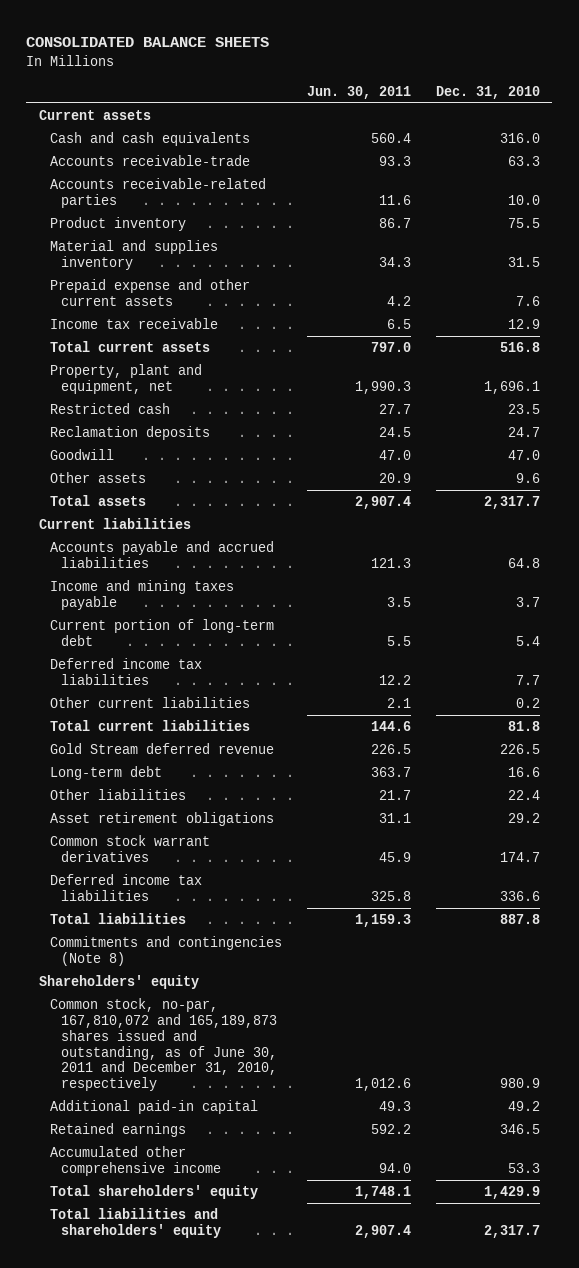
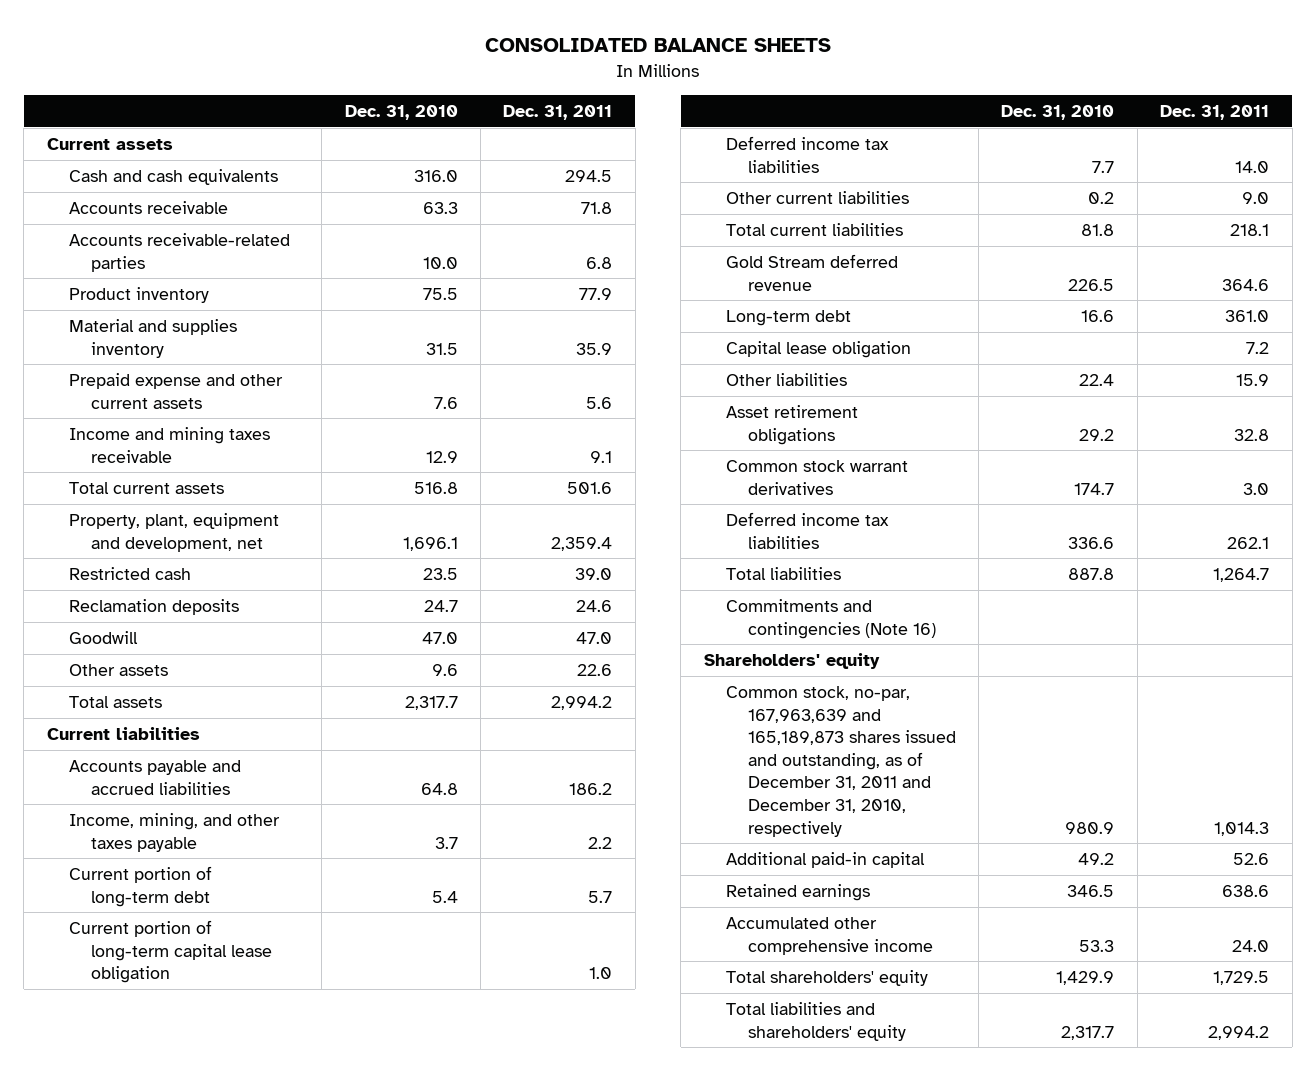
- | Jun. 30, 2011 | Dec. 31, 2010
+ | Dec. 31, 2010 | Dec. 31, 2011
- Accounts receivable-trade | 93.3 | 63.3
+ Accounts receivable | 63.3 | 71.8
- Income tax receivable | 6.5 | 12.9
+ Income and mining taxes receivable | 12.9 | 9.1
- Property, plant and equipment, net | 1,990.3 | 1,696.1
+ Property, plant, equipment and development, net | 1,696.1 | 2,359.4
- Income and mining taxes payable | 3.5 | 3.7
+ Income, mining, and other taxes payable | 3.7 | 2.2
+ Current portion of long-term capital lease obligation | | 1.0
+ Capital lease obligation | | 7.2
- Commitments and contingencies (Note 8)
+ Commitments and contingencies (Note 16)
- Common stock, no-par, 167,810,072 and 165,189,873 shares issued and outstanding, as of June 30, 2011 and December 31, 2010, respectively | 1,012.6 | 980.9
+ Common stock, no-par, 167,963,639 and 165,189,873 shares issued and outstanding, as of December 31, 2011 and December 31, 2010, respectively | 980.9 | 1,014.3

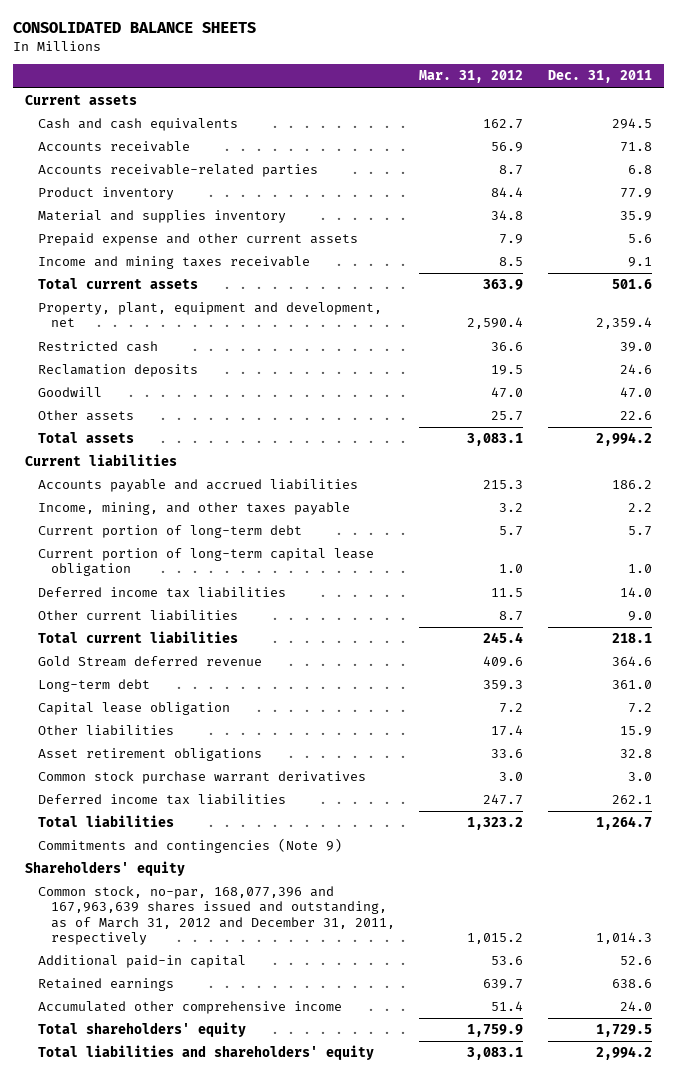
- | Dec. 31, 2010 | Dec. 31, 2011
+ | Mar. 31, 2012 | Dec. 31, 2011
- Common stock warrant derivatives | 174.7 | 3.0
+ Common stock purchase warrant derivatives | 3.0 | 3.0
- Commitments and contingencies (Note 16)
+ Commitments and contingencies (Note 9)
- Common stock, no-par, 167,963,639 and 165,189,873 shares issued and outstanding, as of December 31, 2011 and December 31, 2010, respectively | 980.9 | 1,014.3
+ Common stock, no-par, 168,077,396 and 167,963,639 shares issued and outstanding, as of March 31, 2012 and December 31, 2011, respectively | 1,015.2 | 1,014.3

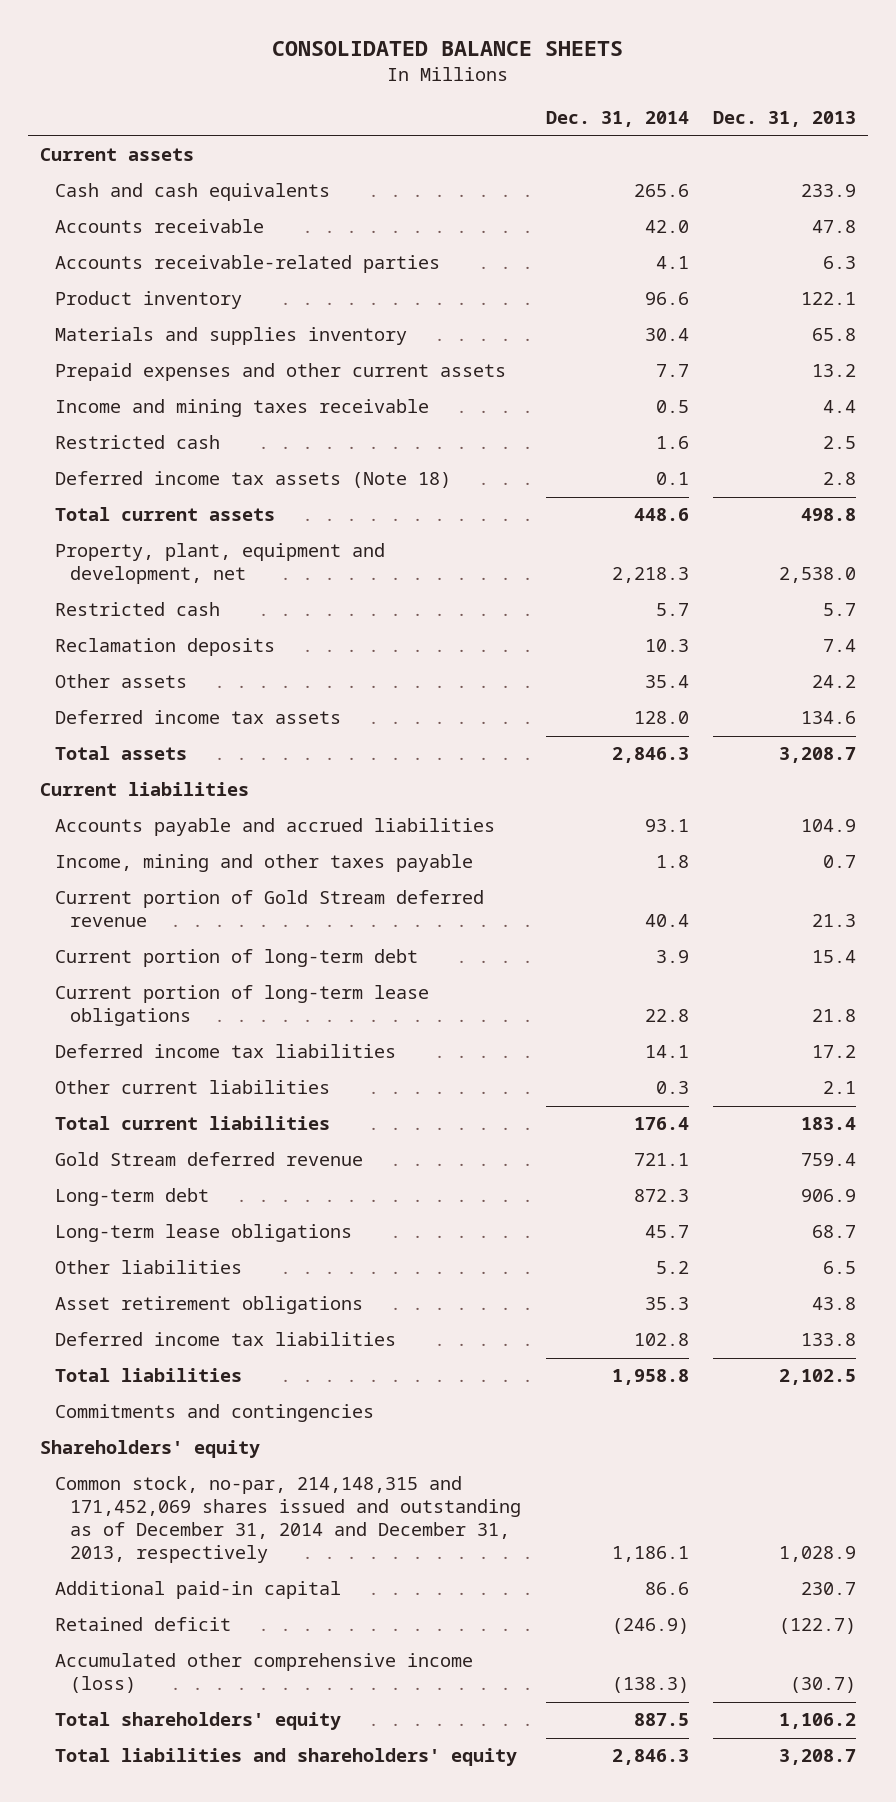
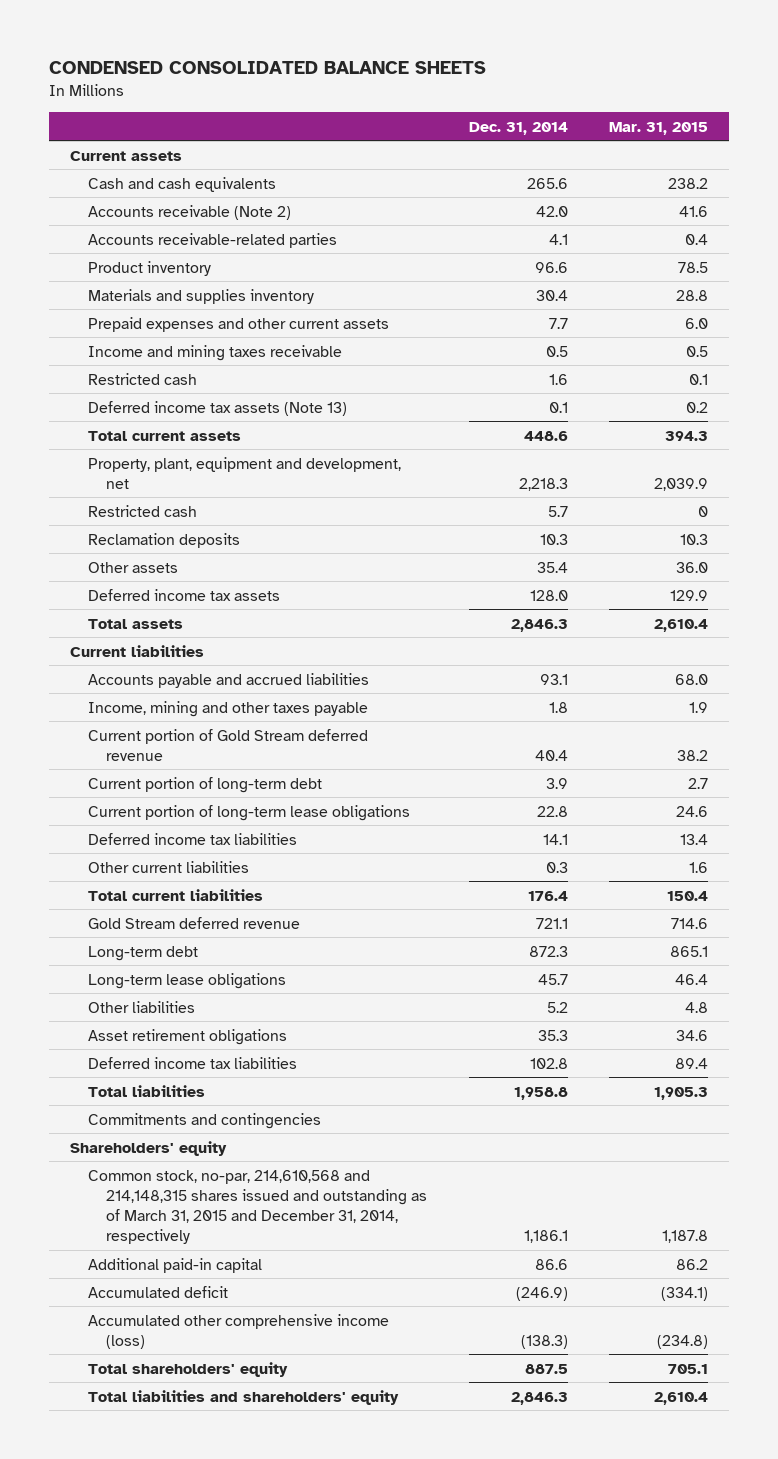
- CONSOLIDATED BALANCE SHEETS
+ CONDENSED CONSOLIDATED BALANCE SHEETS
- | Dec. 31, 2014 | Dec. 31, 2013
+ | Dec. 31, 2014 | Mar. 31, 2015
- Accounts receivable | 42.0 | 47.8
+ Accounts receivable (Note 2) | 42.0 | 41.6
- Deferred income tax assets (Note 18) | 0.1 | 2.8
+ Deferred income tax assets (Note 13) | 0.1 | 0.2
- Common stock, no-par, 214,148,315 and 171,452,069 shares issued and outstanding as of December 31, 2014 and December 31, 2013, respectively | 1,186.1 | 1,028.9
+ Common stock, no-par, 214,610,568 and 214,148,315 shares issued and outstanding as of March 31, 2015 and December 31, 2014, respectively | 1,186.1 | 1,187.8
- Retained deficit | (246.9) | (122.7)
+ Accumulated deficit | (246.9) | (334.1)

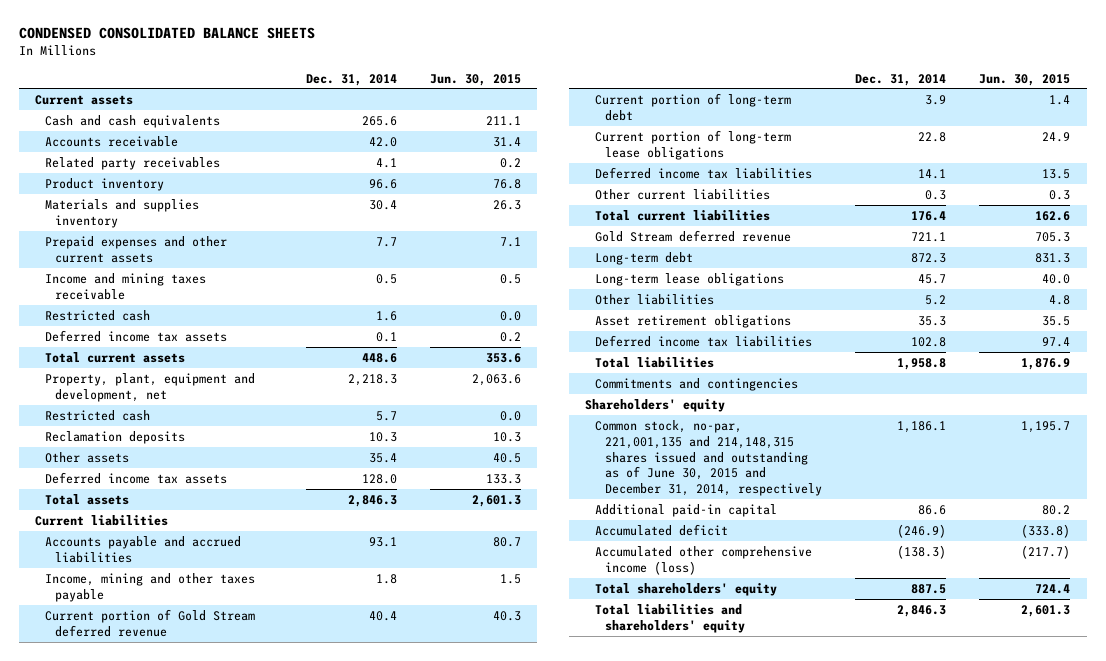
- | Dec. 31, 2014 | Mar. 31, 2015
+ | Dec. 31, 2014 | Jun. 30, 2015
- Accounts receivable (Note 2) | 42.0 | 41.6
- Accounts receivable-related parties | 4.1 | 0.4
+ Accounts receivable | 42.0 | 31.4
+ Related party receivables | 4.1 | 0.2
- Deferred income tax assets (Note 13) | 0.1 | 0.2
+ Deferred income tax assets | 0.1 | 0.2
- Common stock, no-par, 214,610,568 and 214,148,315 shares issued and outstanding as of March 31, 2015 and December 31, 2014, respectively | 1,186.1 | 1,187.8
+ Common stock, no-par, 221,001,135 and 214,148,315 shares issued and outstanding as of June 30, 2015 and December 31, 2014, respectively | 1,186.1 | 1,195.7

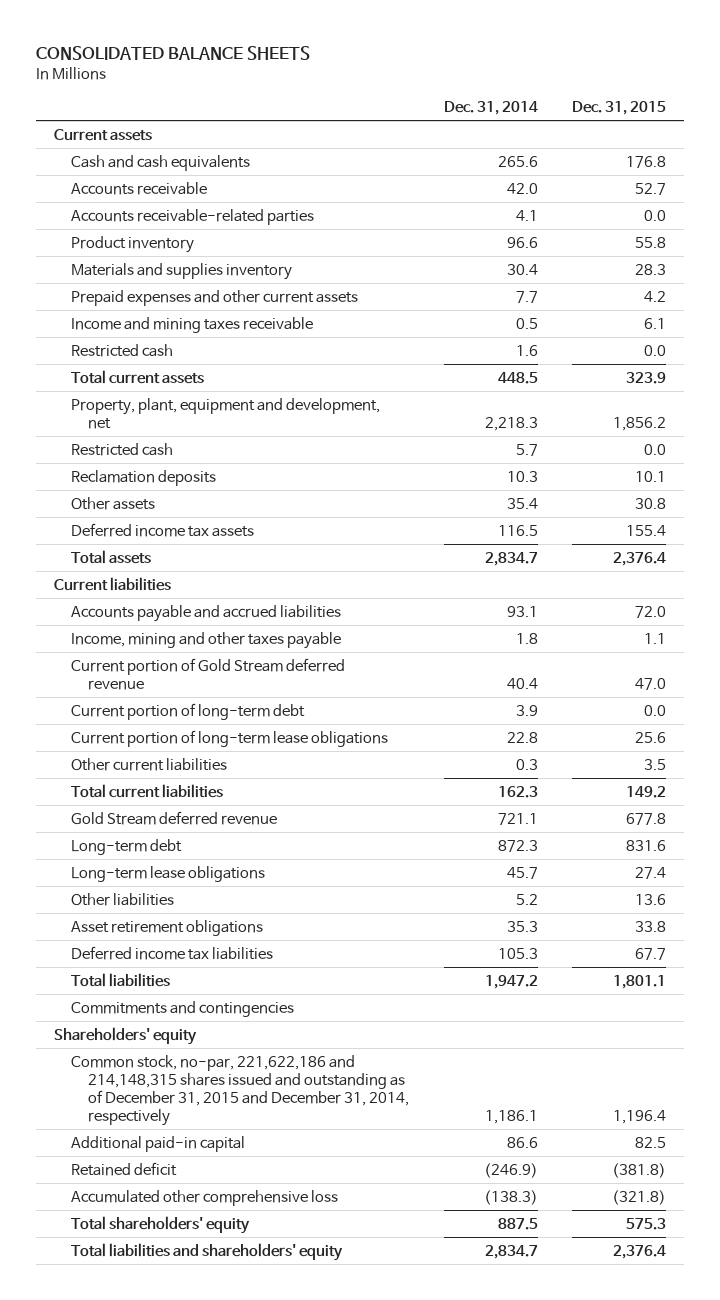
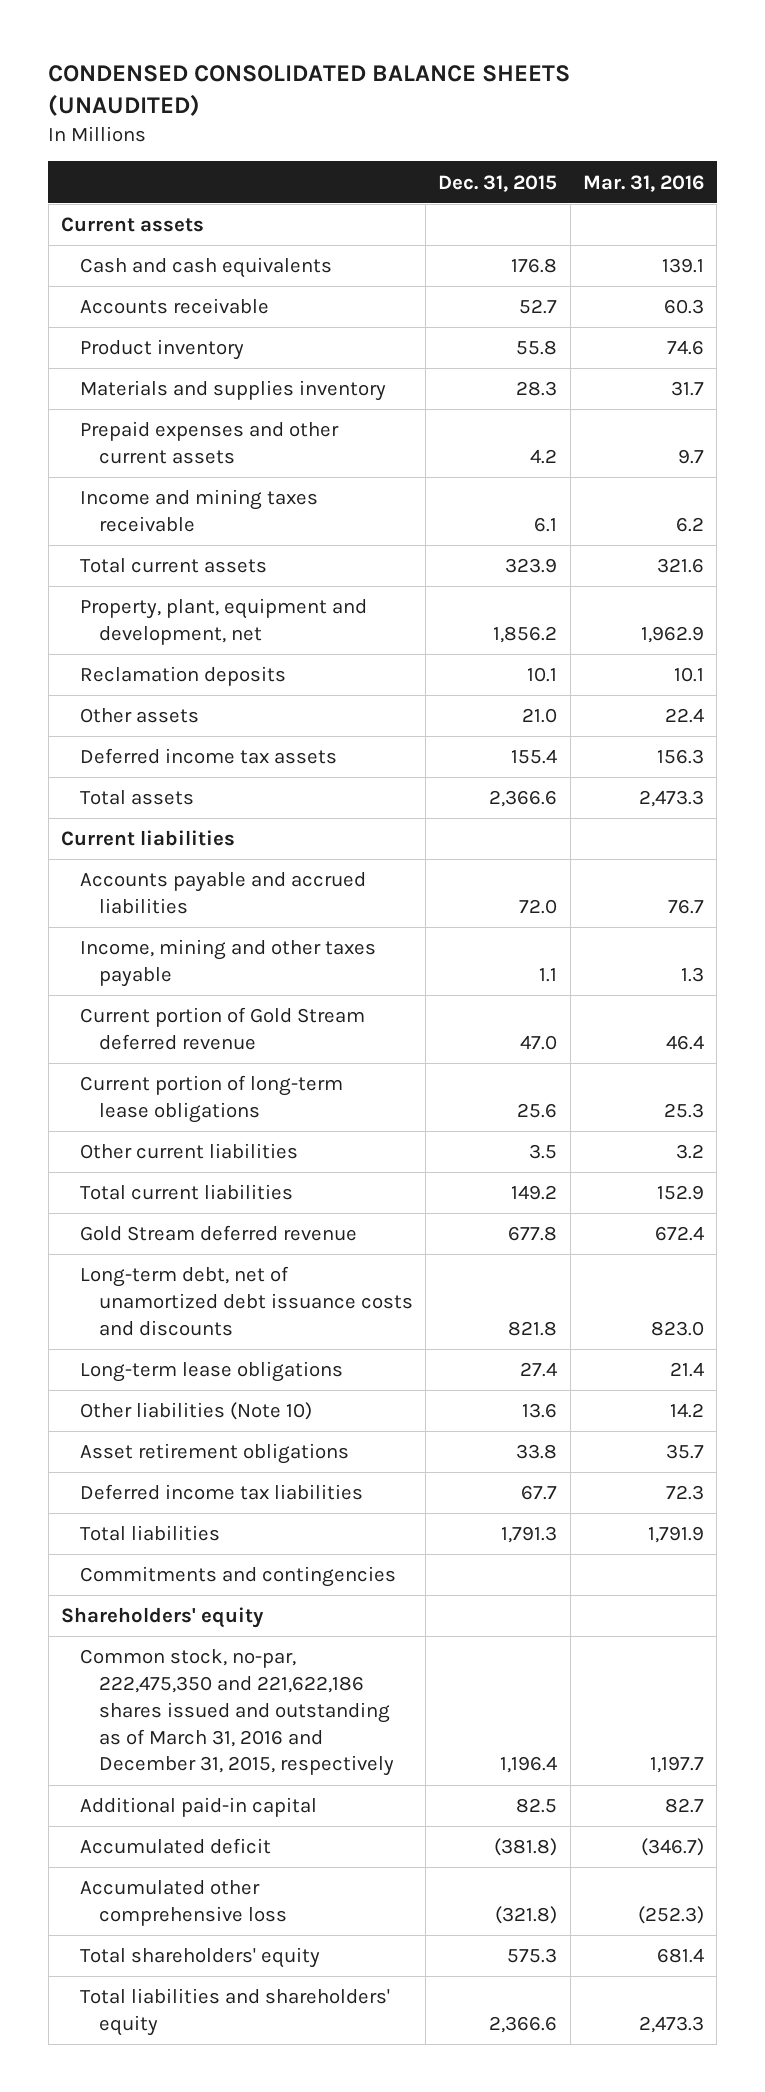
- CONSOLIDATED BALANCE SHEETS
+ CONDENSED CONSOLIDATED BALANCE SHEETS (UNAUDITED)
- | Dec. 31, 2014 | Dec. 31, 2015
+ | Dec. 31, 2015 | Mar. 31, 2016
- Accounts receivable-related parties | 4.1 | 0.0
- Restricted cash | 1.6 | 0.0
- Restricted cash | 5.7 | 0.0
- Other assets | 35.4 | 30.8
+ Other assets | 21.0 | 22.4
- Total assets | 2,834.7 | 2,376.4
+ Total assets | 2,366.6 | 2,473.3
- Current portion of long-term debt | 3.9 | 0.0
- Long-term debt | 872.3 | 831.6
+ Long-term debt, net of unamortized debt issuance costs and discounts | 821.8 | 823.0
- Other liabilities | 5.2 | 13.6
+ Other liabilities (Note 10) | 13.6 | 14.2
- Total liabilities | 1,947.2 | 1,801.1
+ Total liabilities | 1,791.3 | 1,791.9
- Common stock, no-par, 221,622,186 and 214,148,315 shares issued and outstanding as of December 31, 2015 and December 31, 2014, respectively | 1,186.1 | 1,196.4
+ Common stock, no-par, 222,475,350 and 221,622,186 shares issued and outstanding as of March 31, 2016 and December 31, 2015, respectively | 1,196.4 | 1,197.7
- Retained deficit | (246.9) | (381.8)
+ Accumulated deficit | (381.8) | (346.7)
- Total liabilities and shareholders' equity | 2,834.7 | 2,376.4
+ Total liabilities and shareholders' equity | 2,366.6 | 2,473.3

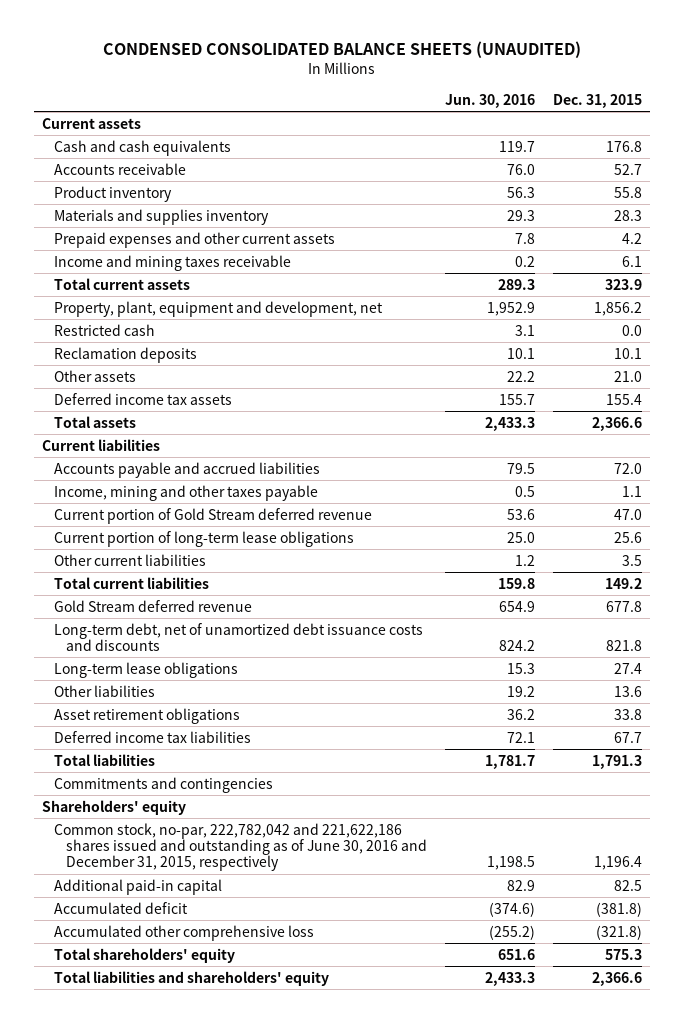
- | Dec. 31, 2015 | Mar. 31, 2016
+ | Jun. 30, 2016 | Dec. 31, 2015
+ Restricted cash | 3.1 | 0.0
- Other liabilities (Note 10) | 13.6 | 14.2
+ Other liabilities | 19.2 | 13.6
- Common stock, no-par, 222,475,350 and 221,622,186 shares issued and outstanding as of March 31, 2016 and December 31, 2015, respectively | 1,196.4 | 1,197.7
+ Common stock, no-par, 222,782,042 and 221,622,186 shares issued and outstanding as of June 30, 2016 and December 31, 2015, respectively | 1,198.5 | 1,196.4

